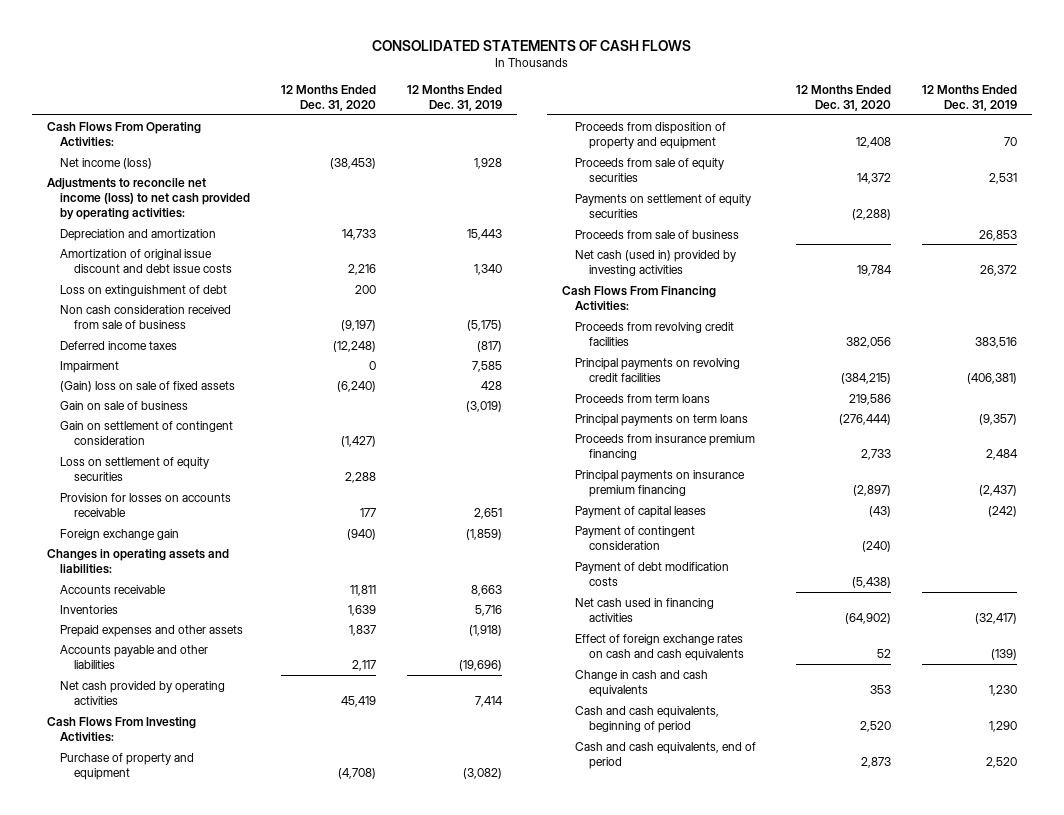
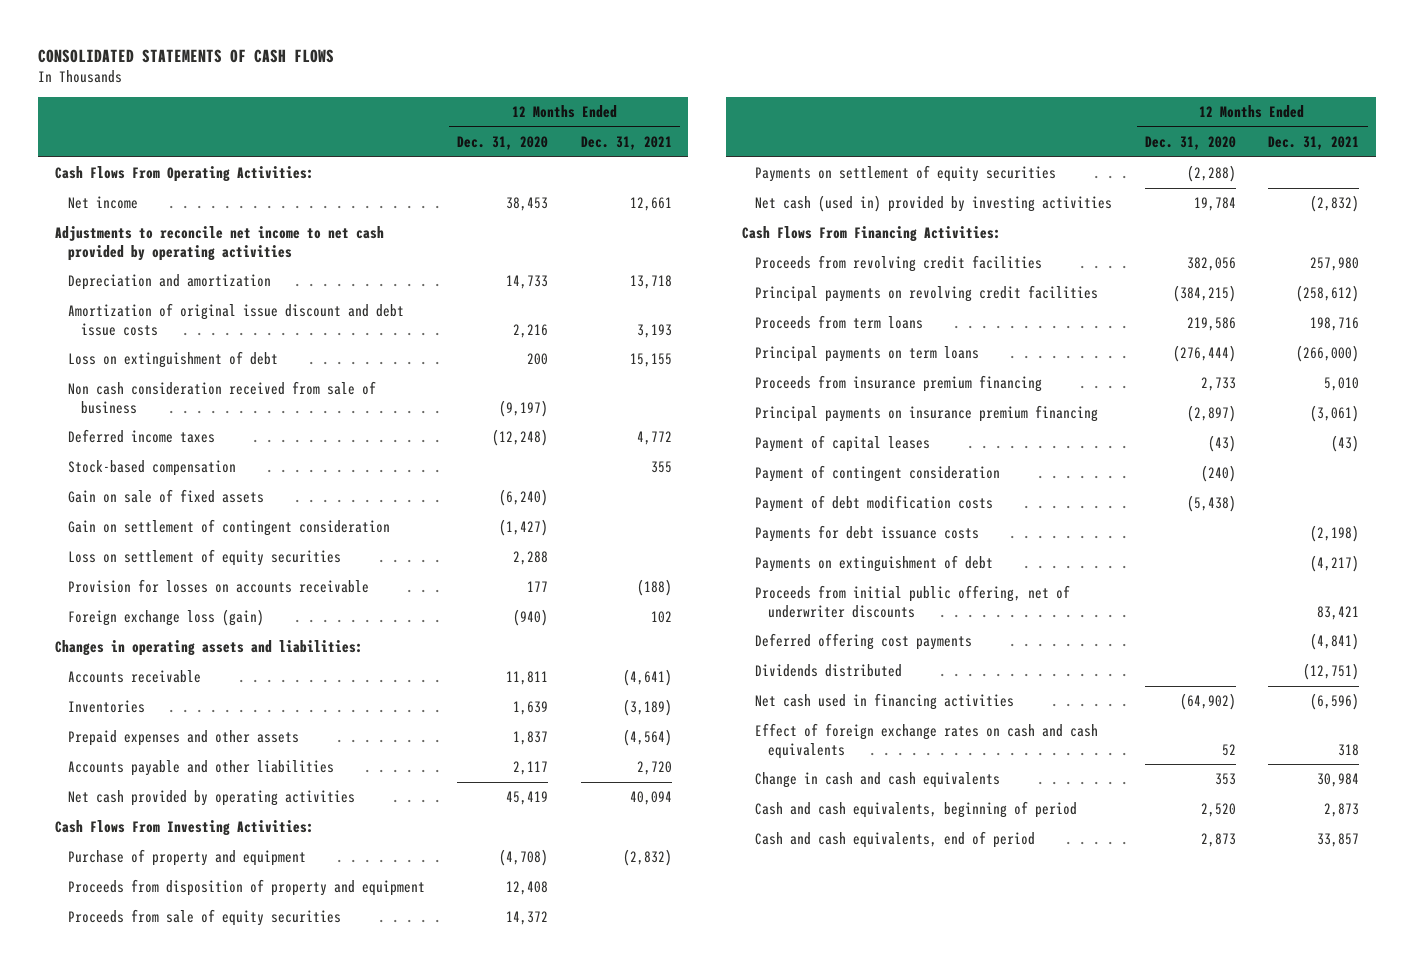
- | 12 Months Ended Dec. 31, 2020 | 12 Months Ended Dec. 31, 2019
+ | 12 Months Ended Dec. 31, 2020 | 12 Months Ended Dec. 31, 2021
- Net income (loss) | (38,453) | 1,928
- Adjustments to reconcile net income (loss) to net cash provided by operating activities:
+ Net income | 38,453 | 12,661
+ Adjustments to reconcile net income to net cash provided by operating activities
- Impairment | 0 | 7,585
- (Gain) loss on sale of fixed assets | (6,240) | 428
- Gain on sale of business | | (3,019)
+ Stock-based compensation | | 355
+ Gain on sale of fixed assets | (6,240) |
- Foreign exchange gain | (940) | (1,859)
+ Foreign exchange loss (gain) | (940) | 102
- Proceeds from sale of business | | 26,853
+ Payments for debt issuance costs | | (2,198)
+ Payments on extinguishment of debt | | (4,217)
+ Proceeds from initial public offering, net of underwriter discounts | | 83,421
+ Deferred offering cost payments | | (4,841)
+ Dividends distributed | | (12,751)

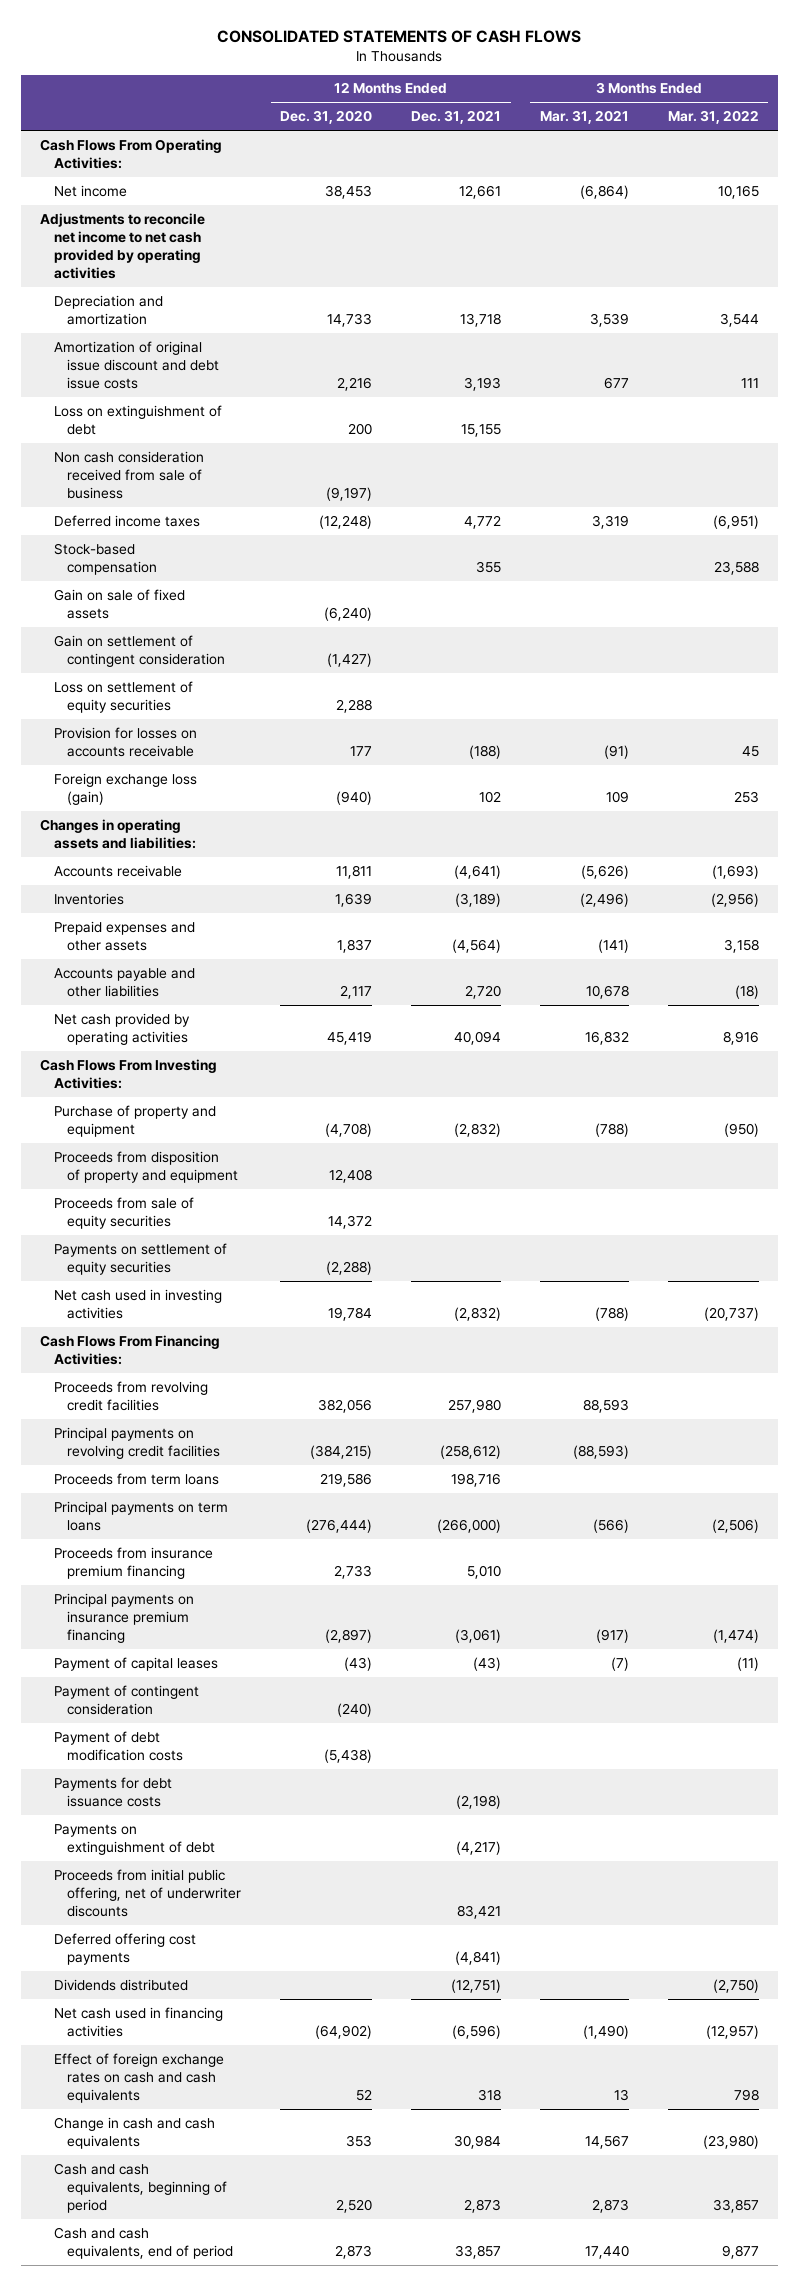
- | 12 Months Ended Dec. 31, 2020 | 12 Months Ended Dec. 31, 2021
+ | 12 Months Ended Dec. 31, 2020 | 12 Months Ended Dec. 31, 2021 | 3 Months Ended Mar. 31, 2021 | 3 Months Ended Mar. 31, 2022
- Net cash (used in) provided by investing activities | 19,784 | (2,832)
+ Net cash used in investing activities | 19,784 | (2,832) | (788) | (20,737)

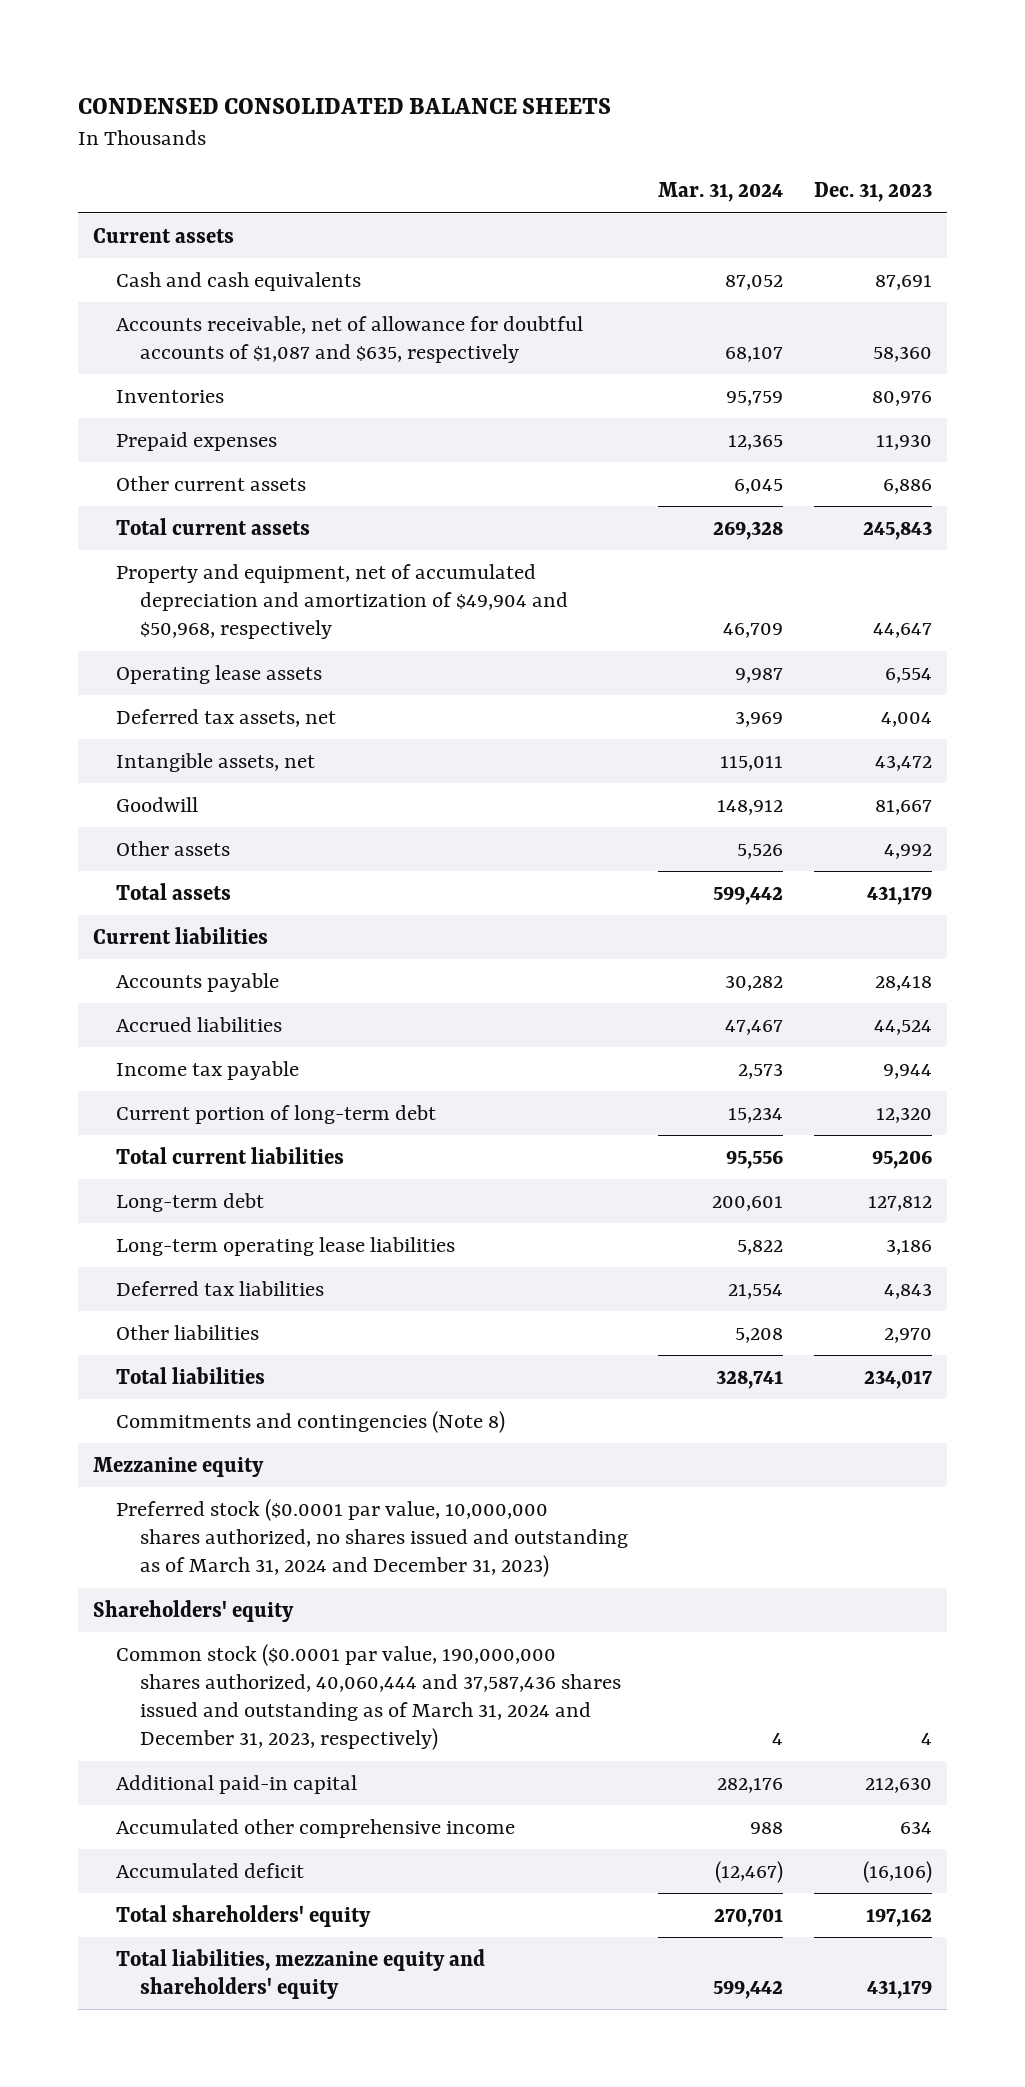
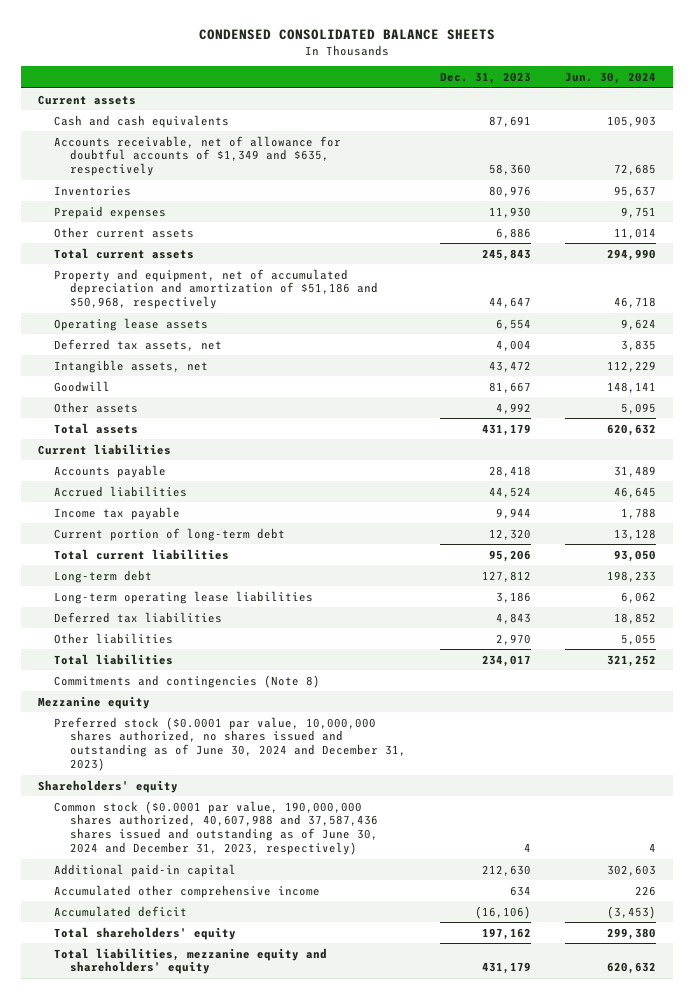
- | Mar. 31, 2024 | Dec. 31, 2023
+ | Dec. 31, 2023 | Jun. 30, 2024
- Accounts receivable, net of allowance for doubtful accounts of $1,087 and $635, respectively | 68,107 | 58,360
+ Accounts receivable, net of allowance for doubtful accounts of $1,349 and $635, respectively | 58,360 | 72,685
- Property and equipment, net of accumulated depreciation and amortization of $49,904 and $50,968, respectively | 46,709 | 44,647
+ Property and equipment, net of accumulated depreciation and amortization of $51,186 and $50,968, respectively | 44,647 | 46,718
- Preferred stock ($0.0001 par value, 10,000,000 shares authorized, no shares issued and outstanding as of March 31, 2024 and December 31, 2023)
+ Preferred stock ($0.0001 par value, 10,000,000 shares authorized, no shares issued and outstanding as of June 30, 2024 and December 31, 2023)
- Common stock ($0.0001 par value, 190,000,000 shares authorized, 40,060,444 and 37,587,436 shares issued and outstanding as of March 31, 2024 and December 31, 2023, respectively) | 4 | 4
+ Common stock ($0.0001 par value, 190,000,000 shares authorized, 40,607,988 and 37,587,436 shares issued and outstanding as of June 30, 2024 and December 31, 2023, respectively) | 4 | 4

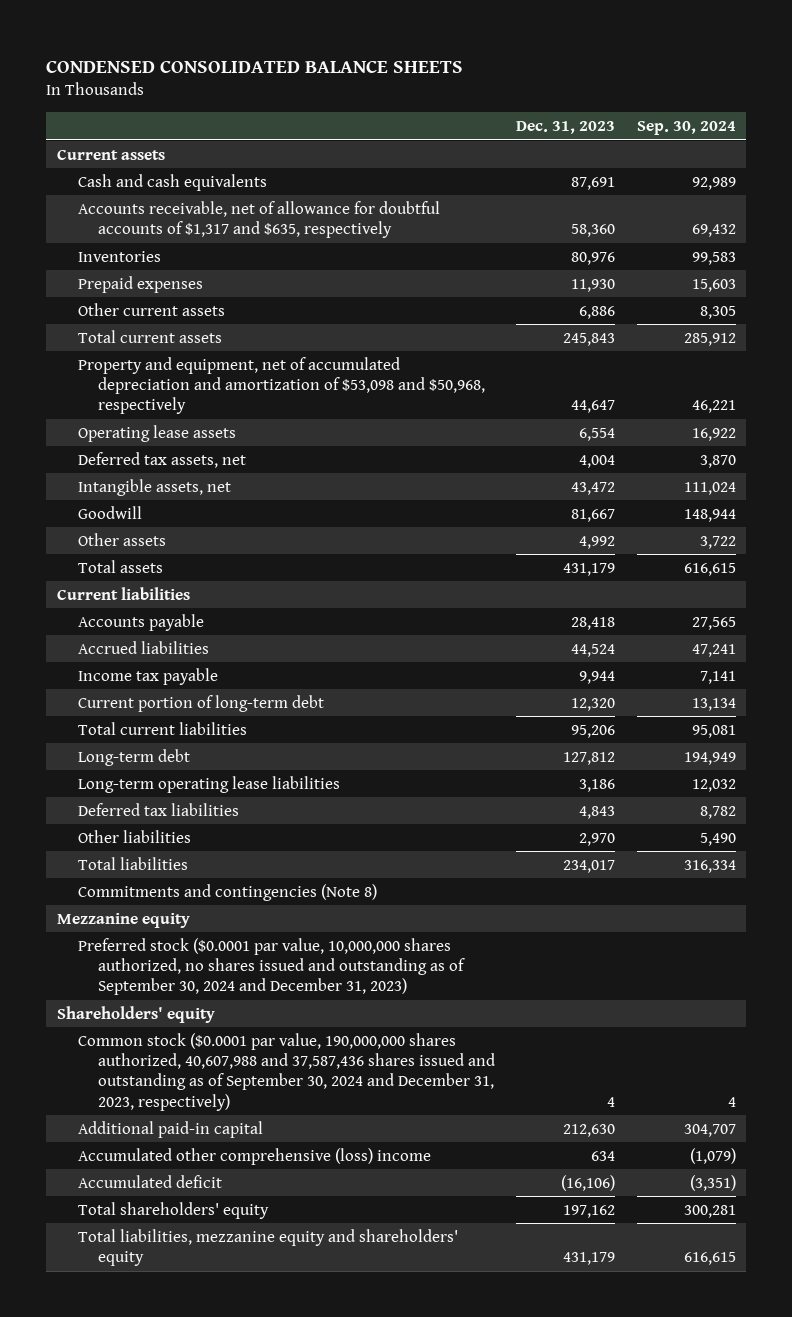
- | Dec. 31, 2023 | Jun. 30, 2024
+ | Dec. 31, 2023 | Sep. 30, 2024
- Accounts receivable, net of allowance for doubtful accounts of $1,349 and $635, respectively | 58,360 | 72,685
+ Accounts receivable, net of allowance for doubtful accounts of $1,317 and $635, respectively | 58,360 | 69,432
- Property and equipment, net of accumulated depreciation and amortization of $51,186 and $50,968, respectively | 44,647 | 46,718
+ Property and equipment, net of accumulated depreciation and amortization of $53,098 and $50,968, respectively | 44,647 | 46,221
- Preferred stock ($0.0001 par value, 10,000,000 shares authorized, no shares issued and outstanding as of June 30, 2024 and December 31, 2023)
+ Preferred stock ($0.0001 par value, 10,000,000 shares authorized, no shares issued and outstanding as of September 30, 2024 and December 31, 2023)
- Common stock ($0.0001 par value, 190,000,000 shares authorized, 40,607,988 and 37,587,436 shares issued and outstanding as of June 30, 2024 and December 31, 2023, respectively) | 4 | 4
+ Common stock ($0.0001 par value, 190,000,000 shares authorized, 40,607,988 and 37,587,436 shares issued and outstanding as of September 30, 2024 and December 31, 2023, respectively) | 4 | 4
- Accumulated other comprehensive income | 634 | 226
+ Accumulated other comprehensive (loss) income | 634 | (1,079)

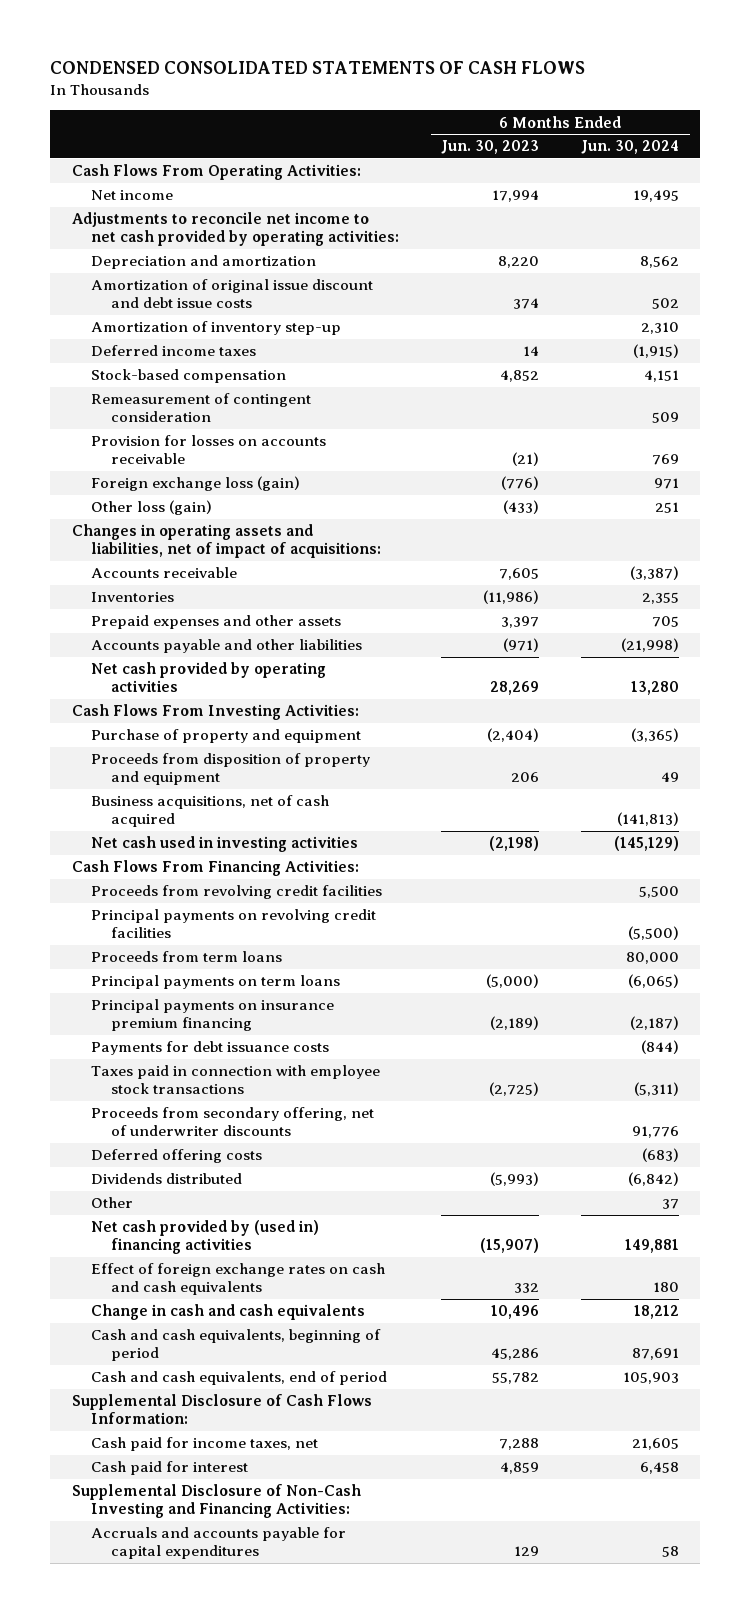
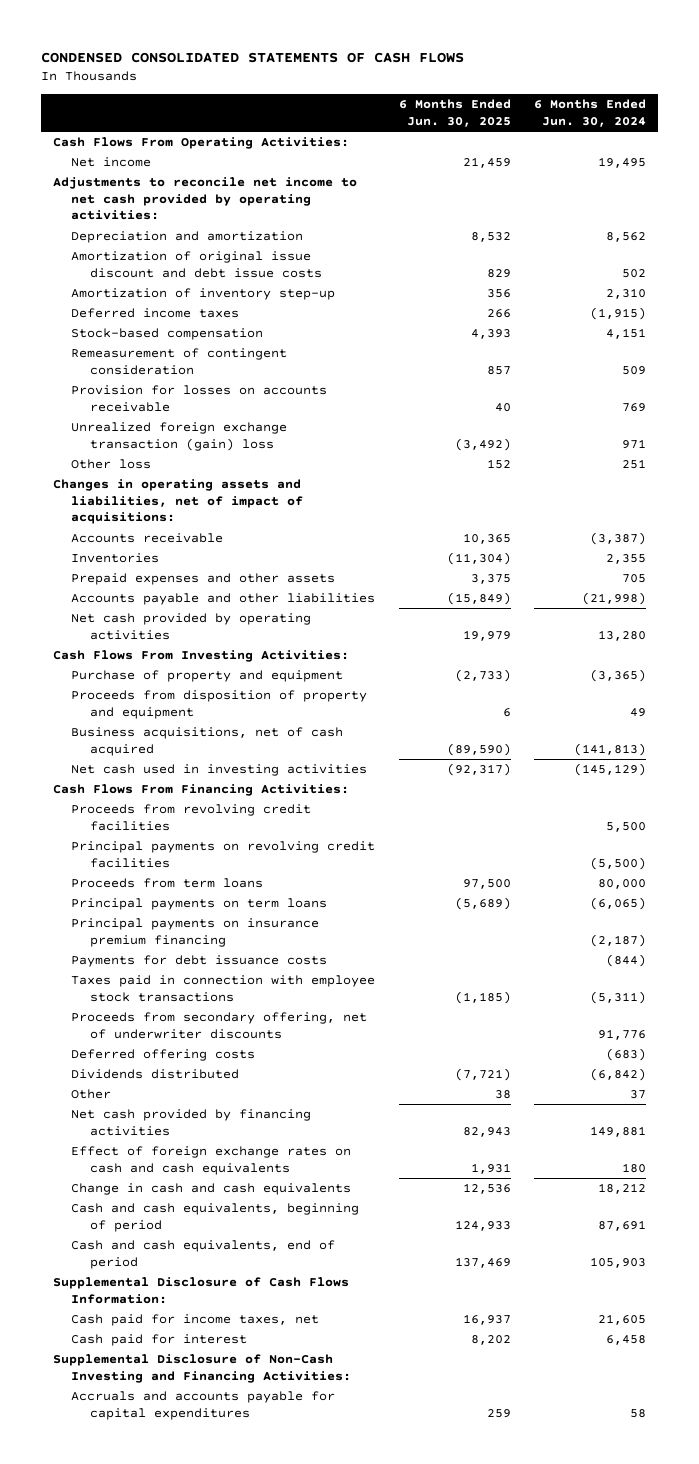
- | 6 Months Ended Jun. 30, 2023 | 6 Months Ended Jun. 30, 2024
+ | 6 Months Ended Jun. 30, 2025 | 6 Months Ended Jun. 30, 2024
- Foreign exchange loss (gain) | (776) | 971
- Other loss (gain) | (433) | 251
+ Unrealized foreign exchange transaction (gain) loss | (3,492) | 971
+ Other loss | 152 | 251
- Net cash provided by (used in) financing activities | (15,907) | 149,881
+ Net cash provided by financing activities | 82,943 | 149,881

